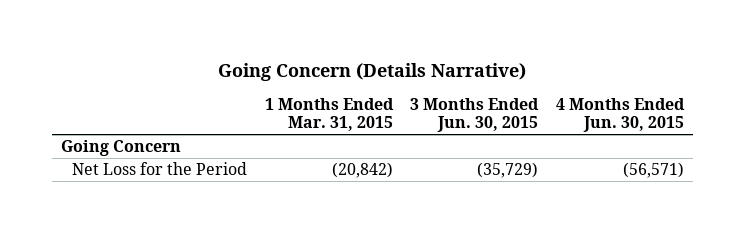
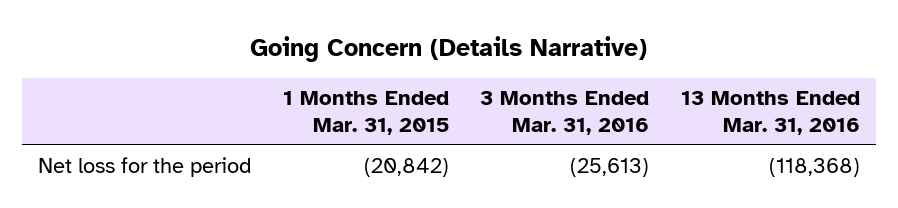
- | 1 Months Ended Mar. 31, 2015 | 3 Months Ended Jun. 30, 2015 | 4 Months Ended Jun. 30, 2015
+ | 1 Months Ended Mar. 31, 2015 | 3 Months Ended Mar. 31, 2016 | 13 Months Ended Mar. 31, 2016
- Going Concern
- Net Loss for the Period | (20,842) | (35,729) | (56,571)
+ Net loss for the period | (20,842) | (25,613) | (118,368)

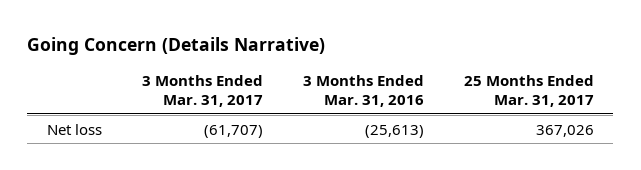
- | 1 Months Ended Mar. 31, 2015 | 3 Months Ended Mar. 31, 2016 | 13 Months Ended Mar. 31, 2016
+ | 3 Months Ended Mar. 31, 2017 | 3 Months Ended Mar. 31, 2016 | 25 Months Ended Mar. 31, 2017
- Net loss for the period | (20,842) | (25,613) | (118,368)
+ Net loss | (61,707) | (25,613) | 367,026

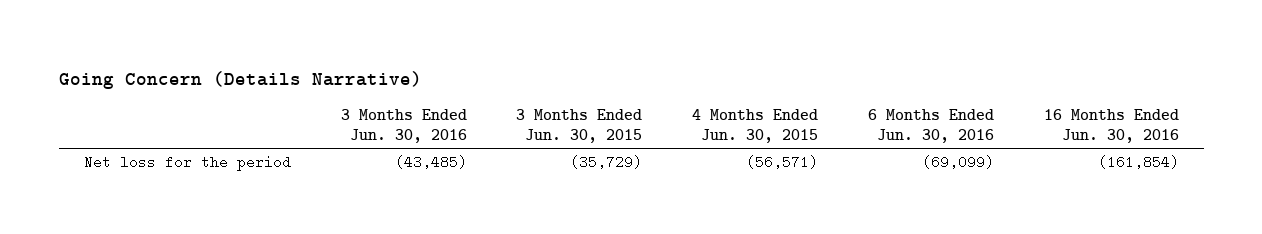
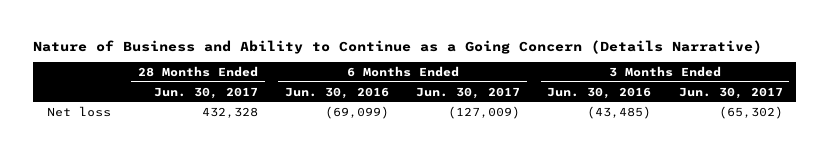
- Going Concern (Details Narrative)
+ Nature of Business and Ability to Continue as a Going Concern (Details Narrative)
- | 3 Months Ended Jun. 30, 2016 | 3 Months Ended Jun. 30, 2015 | 4 Months Ended Jun. 30, 2015 | 6 Months Ended Jun. 30, 2016 | 16 Months Ended Jun. 30, 2016
+ | 28 Months Ended Jun. 30, 2017 | 6 Months Ended Jun. 30, 2016 | 6 Months Ended Jun. 30, 2017 | 3 Months Ended Jun. 30, 2016 | 3 Months Ended Jun. 30, 2017
- Net loss for the period | (43,485) | (35,729) | (56,571) | (69,099) | (161,854)
+ Net loss | 432,328 | (69,099) | (127,009) | (43,485) | (65,302)

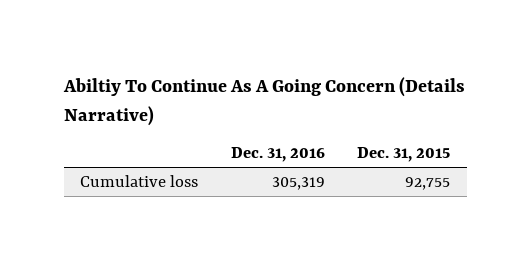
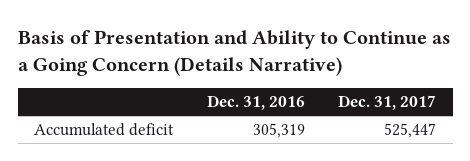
- Abiltiy To Continue As A Going Concern (Details Narrative)
+ Basis of Presentation and Ability to Continue as a Going Concern (Details Narrative)
- | Dec. 31, 2016 | Dec. 31, 2015
+ | Dec. 31, 2016 | Dec. 31, 2017
- Cumulative loss | 305,319 | 92,755
+ Accumulated deficit | 305,319 | 525,447

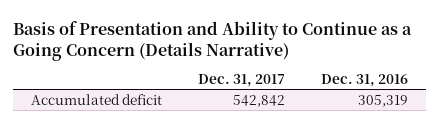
- | Dec. 31, 2016 | Dec. 31, 2017
+ | Dec. 31, 2017 | Dec. 31, 2016
- Accumulated deficit | 305,319 | 525,447
+ Accumulated deficit | 542,842 | 305,319

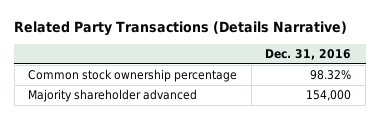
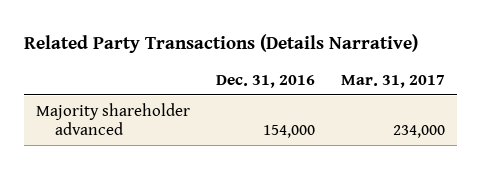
- | Dec. 31, 2016
+ | Dec. 31, 2016 | Mar. 31, 2017
- Common stock ownership percentage | 98.32%

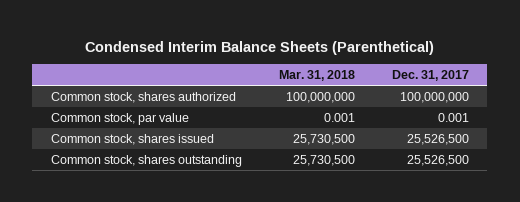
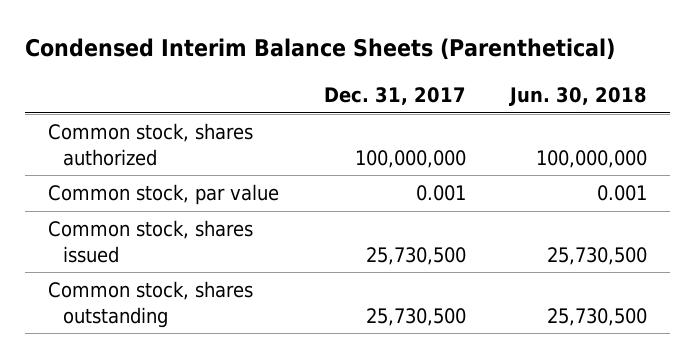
- | Mar. 31, 2018 | Dec. 31, 2017
+ | Dec. 31, 2017 | Jun. 30, 2018
- Common stock, shares issued | 25,730,500 | 25,526,500
- Common stock, shares outstanding | 25,730,500 | 25,526,500
+ Common stock, shares issued | 25,730,500 | 25,730,500
+ Common stock, shares outstanding | 25,730,500 | 25,730,500

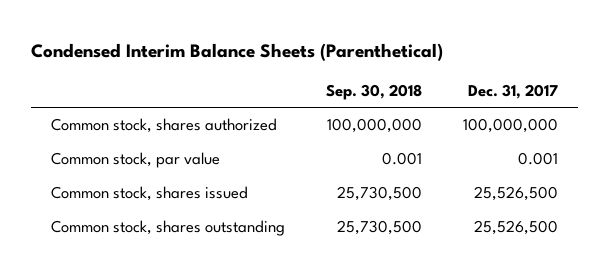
- | Dec. 31, 2017 | Jun. 30, 2018
+ | Sep. 30, 2018 | Dec. 31, 2017
- Common stock, shares issued | 25,730,500 | 25,730,500
- Common stock, shares outstanding | 25,730,500 | 25,730,500
+ Common stock, shares issued | 25,730,500 | 25,526,500
+ Common stock, shares outstanding | 25,730,500 | 25,526,500

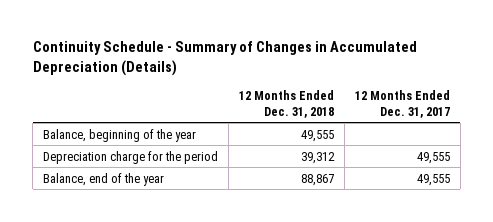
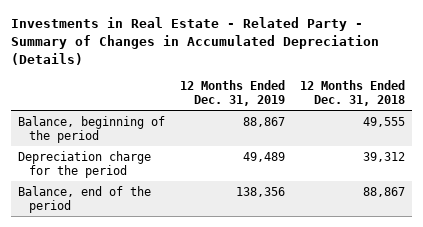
- Continuity Schedule - Summary of Changes in Accumulated Depreciation (Details)
+ Investments in Real Estate - Related Party - Summary of Changes in Accumulated Depreciation (Details)
- | 12 Months Ended Dec. 31, 2018 | 12 Months Ended Dec. 31, 2017
+ | 12 Months Ended Dec. 31, 2019 | 12 Months Ended Dec. 31, 2018
- Balance, beginning of the year | 49,555 |
+ Balance, beginning of the period | 88,867 | 49,555
- Balance, end of the year | 88,867 | 49,555
+ Balance, end of the period | 138,356 | 88,867

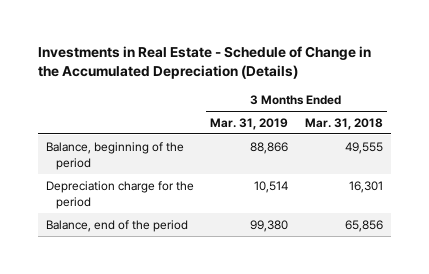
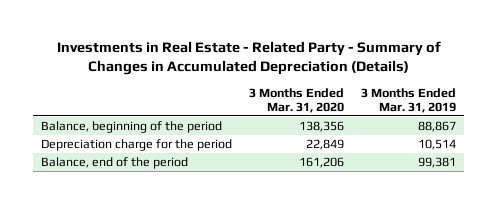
- Investments in Real Estate - Schedule of Change in the Accumulated Depreciation (Details)
+ Investments in Real Estate - Related Party - Summary of Changes in Accumulated Depreciation (Details)
- | 3 Months Ended Mar. 31, 2019 | 3 Months Ended Mar. 31, 2018
+ | 3 Months Ended Mar. 31, 2020 | 3 Months Ended Mar. 31, 2019
- Balance, beginning of the period | 88,866 | 49,555
+ Balance, beginning of the period | 138,356 | 88,867
- Balance, end of the period | 99,380 | 65,856
+ Balance, end of the period | 161,206 | 99,381

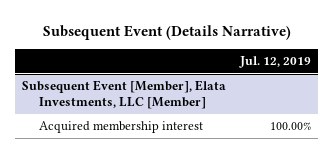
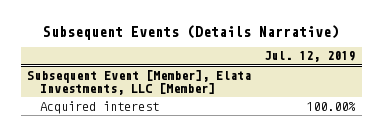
- Subsequent Event (Details Narrative)
+ Subsequent Events (Details Narrative)
@ Subsequent Event [Member], Elata Investments, LLC [Member]
- Acquired membership interest | 100.00%
+ Acquired interest | 100.00%

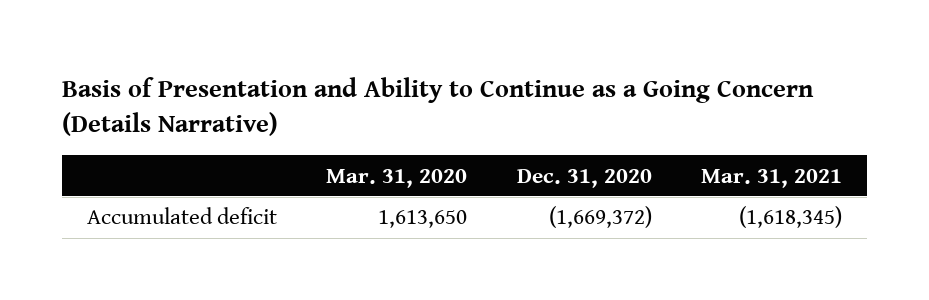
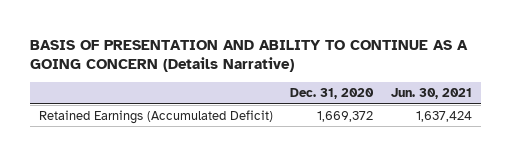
- Basis of Presentation and Ability to Continue as a Going Concern (Details Narrative)
+ BASIS OF PRESENTATION AND ABILITY TO CONTINUE AS A GOING CONCERN (Details Narrative)
- | Mar. 31, 2020 | Dec. 31, 2020 | Mar. 31, 2021
+ | Dec. 31, 2020 | Jun. 30, 2021
- Accumulated deficit | 1,613,650 | (1,669,372) | (1,618,345)
+ Retained Earnings (Accumulated Deficit) | 1,669,372 | 1,637,424

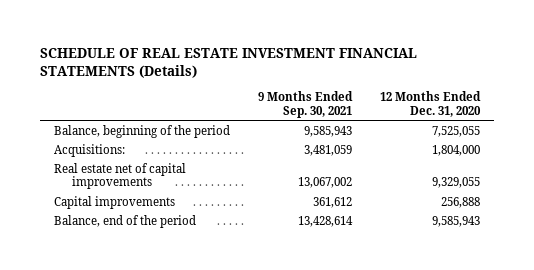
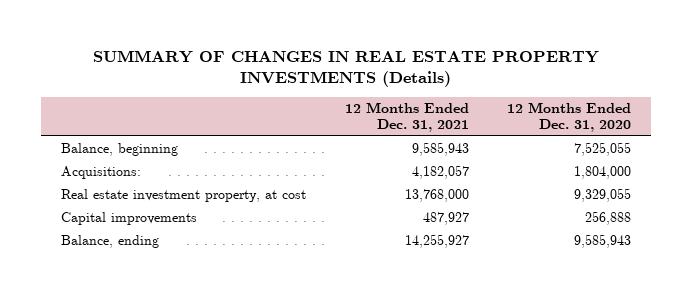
- SCHEDULE OF REAL ESTATE INVESTMENT FINANCIAL STATEMENTS (Details)
+ SUMMARY OF CHANGES IN REAL ESTATE PROPERTY INVESTMENTS (Details)
- | 9 Months Ended Sep. 30, 2021 | 12 Months Ended Dec. 31, 2020
+ | 12 Months Ended Dec. 31, 2021 | 12 Months Ended Dec. 31, 2020
- Balance, beginning of the period | 9,585,943 | 7,525,055
+ Balance, beginning | 9,585,943 | 7,525,055
- Real estate net of capital improvements | 13,067,002 | 9,329,055
+ Real estate investment property, at cost | 13,768,000 | 9,329,055
- Balance, end of the period | 13,428,614 | 9,585,943
+ Balance, ending | 14,255,927 | 9,585,943

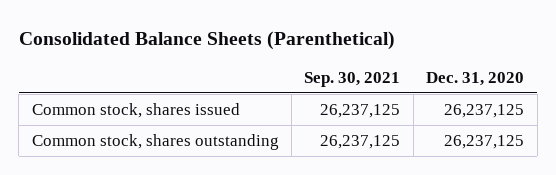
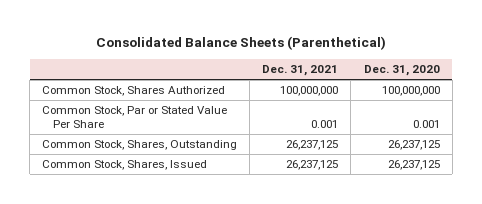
- | Sep. 30, 2021 | Dec. 31, 2020
+ | Dec. 31, 2021 | Dec. 31, 2020
- Common stock, shares issued | 26,237,125 | 26,237,125
- Common stock, shares outstanding | 26,237,125 | 26,237,125
+ Common Stock, Shares Authorized | 100,000,000 | 100,000,000
+ Common Stock, Par or Stated Value Per Share | 0.001 | 0.001
+ Common Stock, Shares, Outstanding | 26,237,125 | 26,237,125
+ Common Stock, Shares, Issued | 26,237,125 | 26,237,125

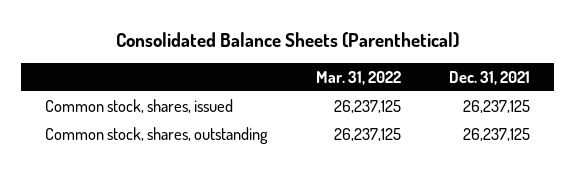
- | Dec. 31, 2021 | Dec. 31, 2020
+ | Mar. 31, 2022 | Dec. 31, 2021
- Common Stock, Shares Authorized | 100,000,000 | 100,000,000
- Common Stock, Par or Stated Value Per Share | 0.001 | 0.001
- Common Stock, Shares, Outstanding | 26,237,125 | 26,237,125
- Common Stock, Shares, Issued | 26,237,125 | 26,237,125
+ Common stock, shares, issued | 26,237,125 | 26,237,125
+ Common stock, shares, outstanding | 26,237,125 | 26,237,125

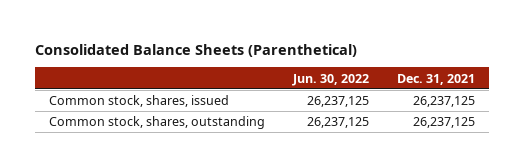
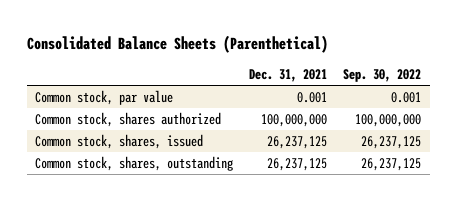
- | Jun. 30, 2022 | Dec. 31, 2021
+ | Dec. 31, 2021 | Sep. 30, 2022
+ Common stock, par value | 0.001 | 0.001
+ Common stock, shares authorized | 100,000,000 | 100,000,000

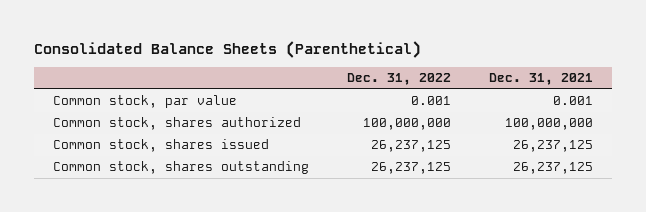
- | Dec. 31, 2021 | Sep. 30, 2022
+ | Dec. 31, 2022 | Dec. 31, 2021
- Common stock, shares, issued | 26,237,125 | 26,237,125
- Common stock, shares, outstanding | 26,237,125 | 26,237,125
+ Common stock, shares issued | 26,237,125 | 26,237,125
+ Common stock, shares outstanding | 26,237,125 | 26,237,125

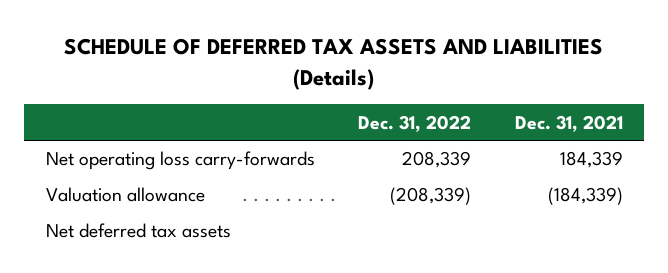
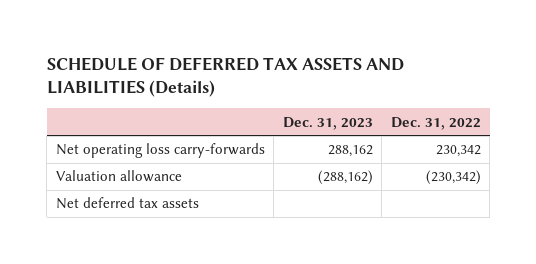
- | Dec. 31, 2022 | Dec. 31, 2021
+ | Dec. 31, 2023 | Dec. 31, 2022
- Net operating loss carry-forwards | 208,339 | 184,339
- Valuation allowance | (208,339) | (184,339)
+ Net operating loss carry-forwards | 288,162 | 230,342
+ Valuation allowance | (288,162) | (230,342)

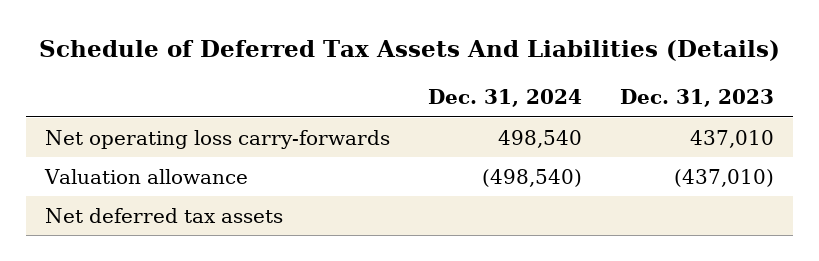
- SCHEDULE OF DEFERRED TAX ASSETS AND LIABILITIES (Details)
+ Schedule of Deferred Tax Assets And Liabilities (Details)
- | Dec. 31, 2023 | Dec. 31, 2022
+ | Dec. 31, 2024 | Dec. 31, 2023
- Net operating loss carry-forwards | 288,162 | 230,342
- Valuation allowance | (288,162) | (230,342)
+ Net operating loss carry-forwards | 498,540 | 437,010
+ Valuation allowance | (498,540) | (437,010)

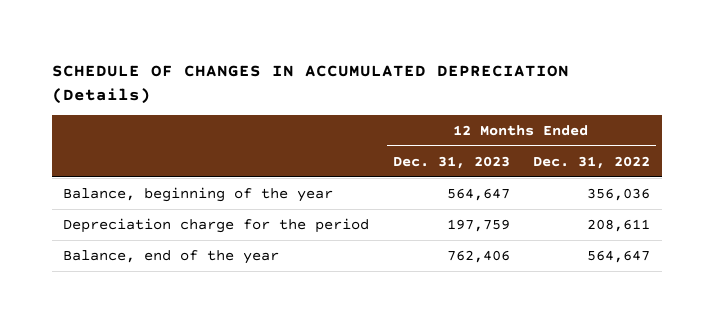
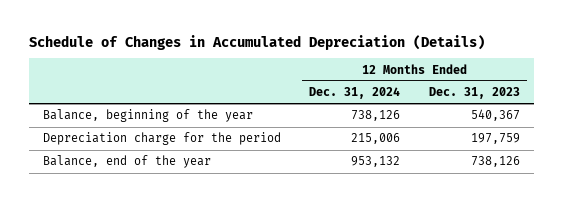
- SCHEDULE OF CHANGES IN ACCUMULATED DEPRECIATION (Details)
+ Schedule of Changes in Accumulated Depreciation (Details)
- | 12 Months Ended Dec. 31, 2023 | 12 Months Ended Dec. 31, 2022
+ | 12 Months Ended Dec. 31, 2024 | 12 Months Ended Dec. 31, 2023
- Balance, beginning of the year | 564,647 | 356,036
+ Balance, beginning of the year | 738,126 | 540,367
- Balance, end of the year | 762,406 | 564,647
+ Balance, end of the year | 953,132 | 738,126

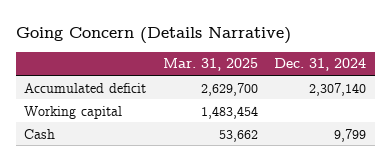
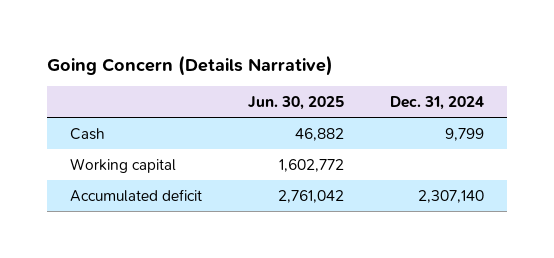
- | Mar. 31, 2025 | Dec. 31, 2024
+ | Jun. 30, 2025 | Dec. 31, 2024
moved down: Working capital | 1,602,772 |
moved down: Accumulated deficit | 2,761,042 | 2,307,140

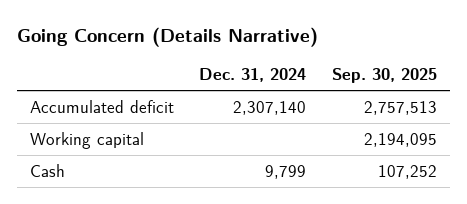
- | Jun. 30, 2025 | Dec. 31, 2024
+ | Dec. 31, 2024 | Sep. 30, 2025
moved down: Working capital | | 2,194,095
moved down: Cash | 9,799 | 107,252

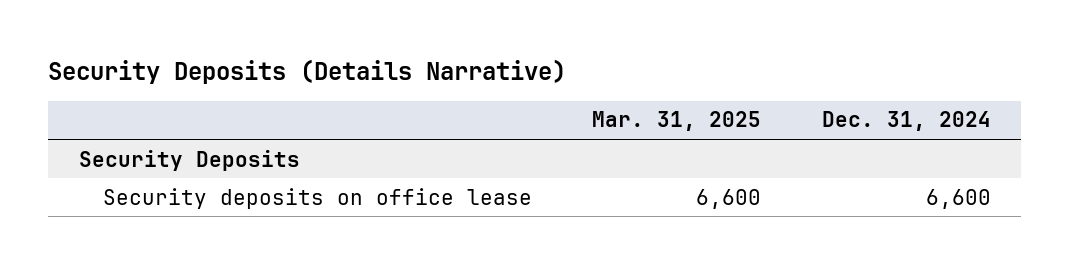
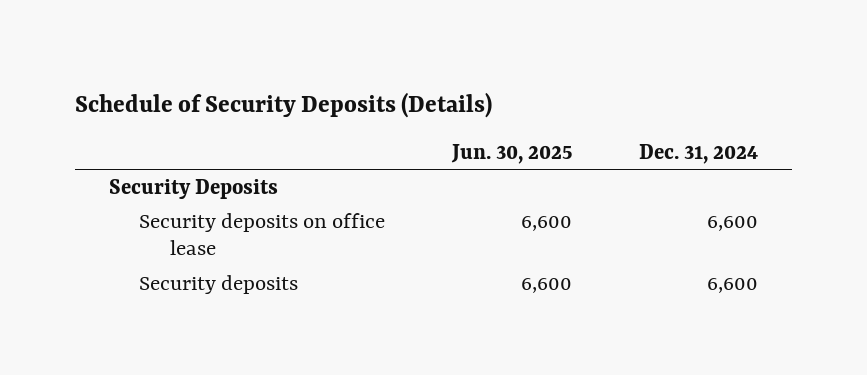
- Security Deposits (Details Narrative)
+ Schedule of Security Deposits (Details)
- | Mar. 31, 2025 | Dec. 31, 2024
+ | Jun. 30, 2025 | Dec. 31, 2024
+ Security deposits | 6,600 | 6,600

